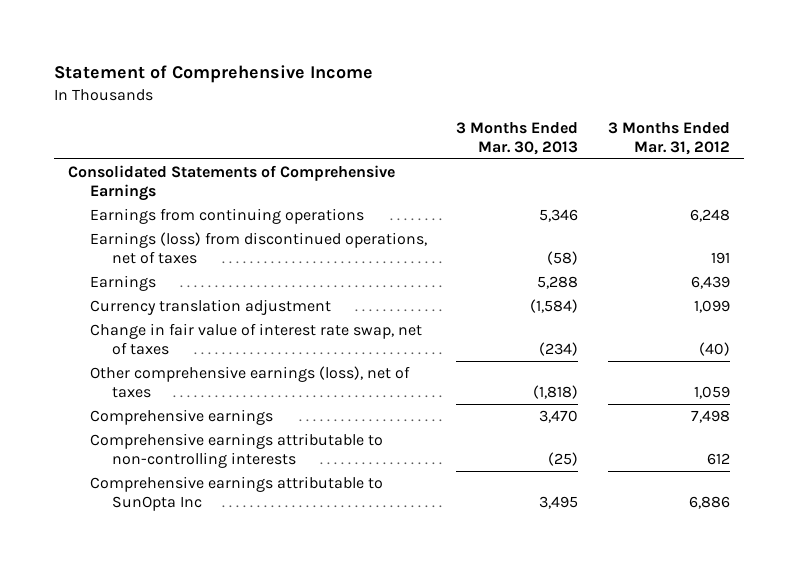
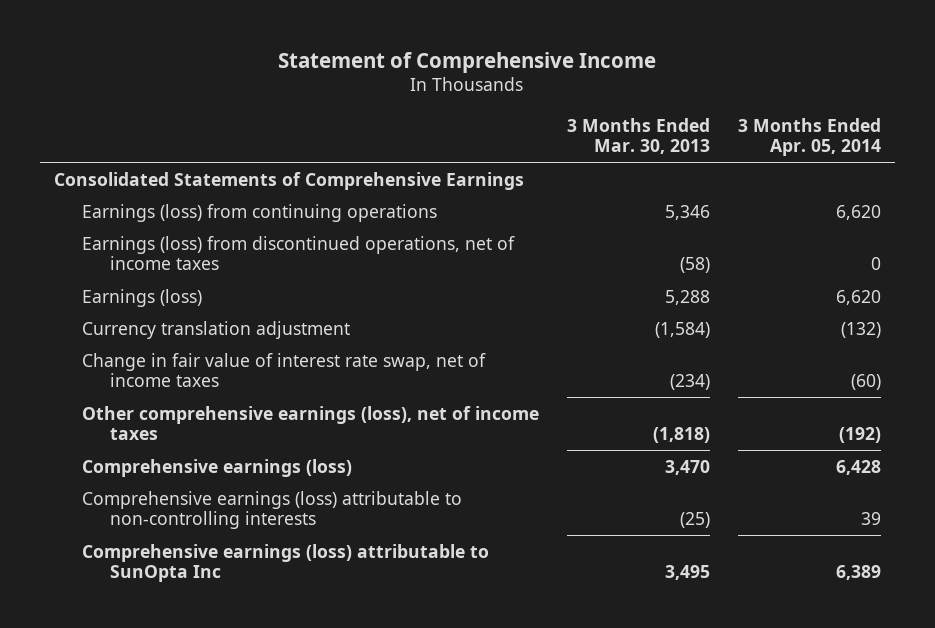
- | 3 Months Ended Mar. 30, 2013 | 3 Months Ended Mar. 31, 2012
+ | 3 Months Ended Mar. 30, 2013 | 3 Months Ended Apr. 05, 2014
- Earnings from continuing operations | 5,346 | 6,248
- Earnings (loss) from discontinued operations, net of taxes | (58) | 191
- Earnings | 5,288 | 6,439
+ Earnings (loss) from continuing operations | 5,346 | 6,620
+ Earnings (loss) from discontinued operations, net of income taxes | (58) | 0
+ Earnings (loss) | 5,288 | 6,620
- Change in fair value of interest rate swap, net of taxes | (234) | (40)
- Other comprehensive earnings (loss), net of taxes | (1,818) | 1,059
- Comprehensive earnings | 3,470 | 7,498
- Comprehensive earnings attributable to non-controlling interests | (25) | 612
- Comprehensive earnings attributable to SunOpta Inc | 3,495 | 6,886
+ Change in fair value of interest rate swap, net of income taxes | (234) | (60)
+ Other comprehensive earnings (loss), net of income taxes | (1,818) | (192)
+ Comprehensive earnings (loss) | 3,470 | 6,428
+ Comprehensive earnings (loss) attributable to non-controlling interests | (25) | 39
+ Comprehensive earnings (loss) attributable to SunOpta Inc | 3,495 | 6,389

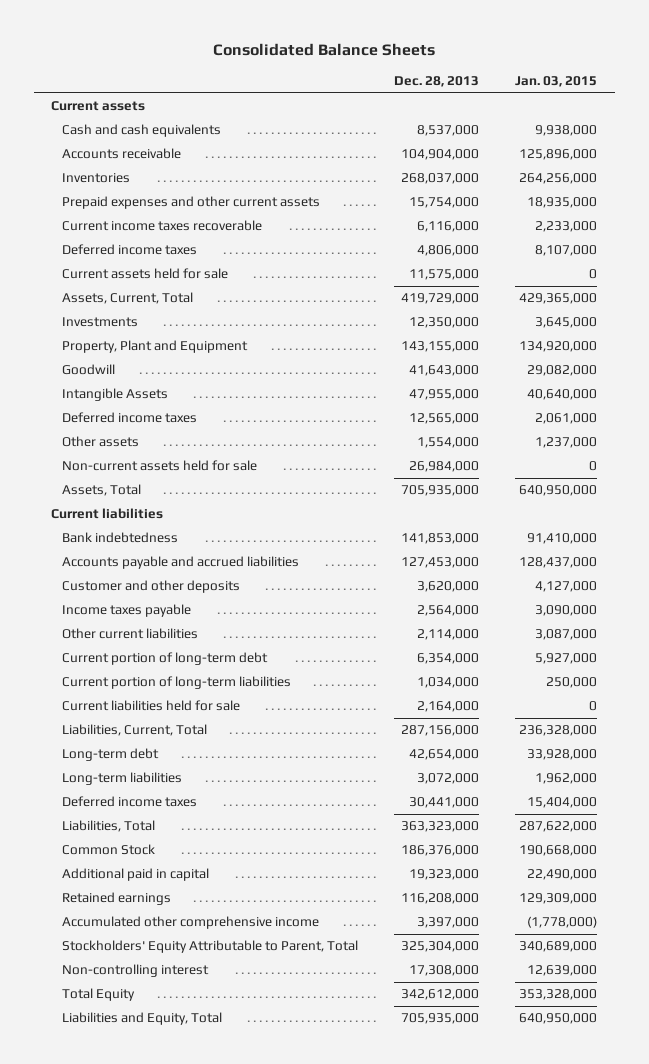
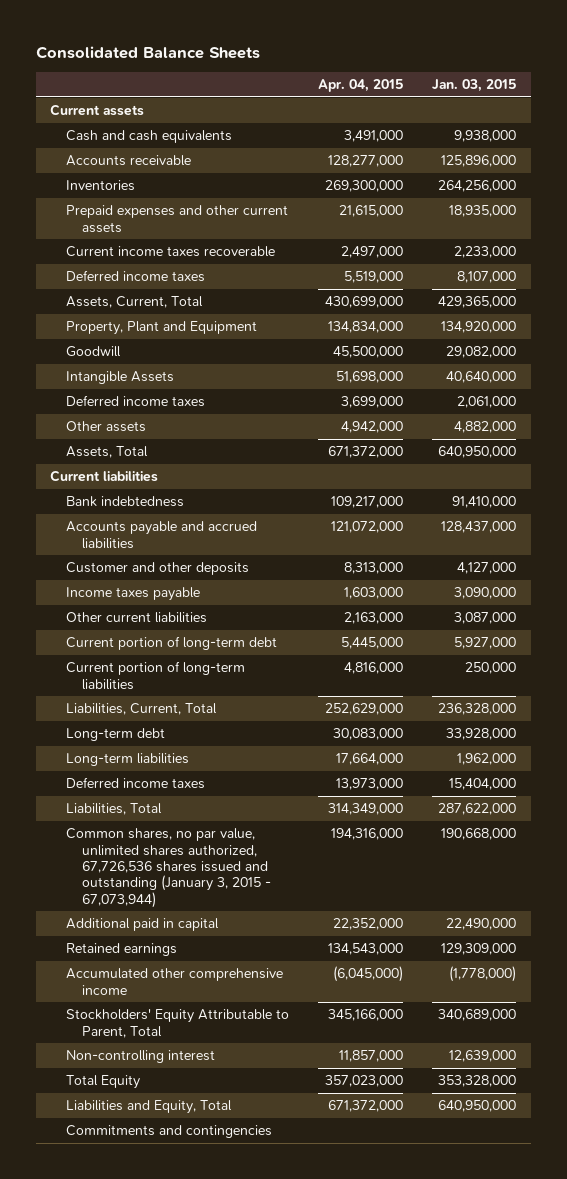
- | Dec. 28, 2013 | Jan. 03, 2015
+ | Apr. 04, 2015 | Jan. 03, 2015
- Current assets held for sale | 11,575,000 | 0
- Investments | 12,350,000 | 3,645,000
- Other assets | 1,554,000 | 1,237,000
- Non-current assets held for sale | 26,984,000 | 0
+ Other assets | 4,942,000 | 4,882,000
- Current liabilities held for sale | 2,164,000 | 0
- Common Stock | 186,376,000 | 190,668,000
+ Common shares, no par value, unlimited shares authorized, 67,726,536 shares issued and outstanding (January 3, 2015 - 67,073,944) | 194,316,000 | 190,668,000
+ Commitments and contingencies

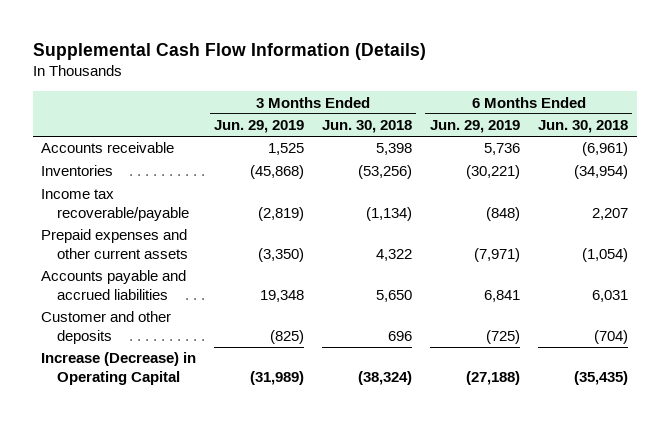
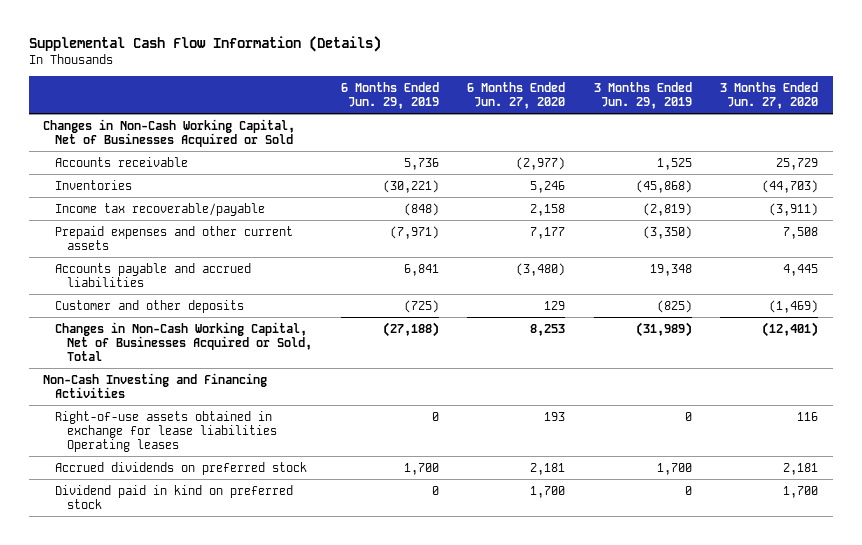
- | 3 Months Ended Jun. 29, 2019 | 3 Months Ended Jun. 30, 2018 | 6 Months Ended Jun. 29, 2019 | 6 Months Ended Jun. 30, 2018
+ | 6 Months Ended Jun. 29, 2019 | 6 Months Ended Jun. 27, 2020 | 3 Months Ended Jun. 29, 2019 | 3 Months Ended Jun. 27, 2020
+ Changes in Non-Cash Working Capital, Net of Businesses Acquired or Sold
- Increase (Decrease) in Operating Capital | (31,989) | (38,324) | (27,188) | (35,435)
+ Changes in Non-Cash Working Capital, Net of Businesses Acquired or Sold, Total | (27,188) | 8,253 | (31,989) | (12,401)
+ Non-Cash Investing and Financing Activities
+ Right-of-use assets obtained in exchange for lease liabilities Operating leases | 0 | 193 | 0 | 116
+ Accrued dividends on preferred stock | 1,700 | 2,181 | 1,700 | 2,181
+ Dividend paid in kind on preferred stock | 0 | 1,700 | 0 | 1,700

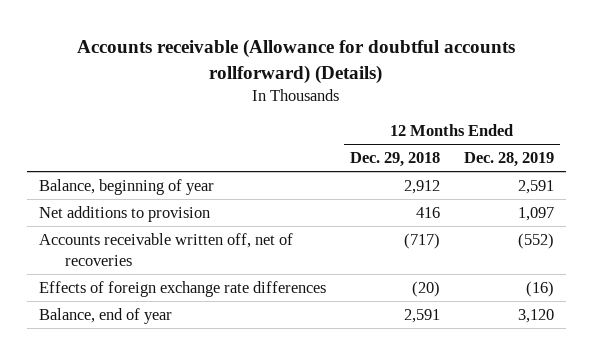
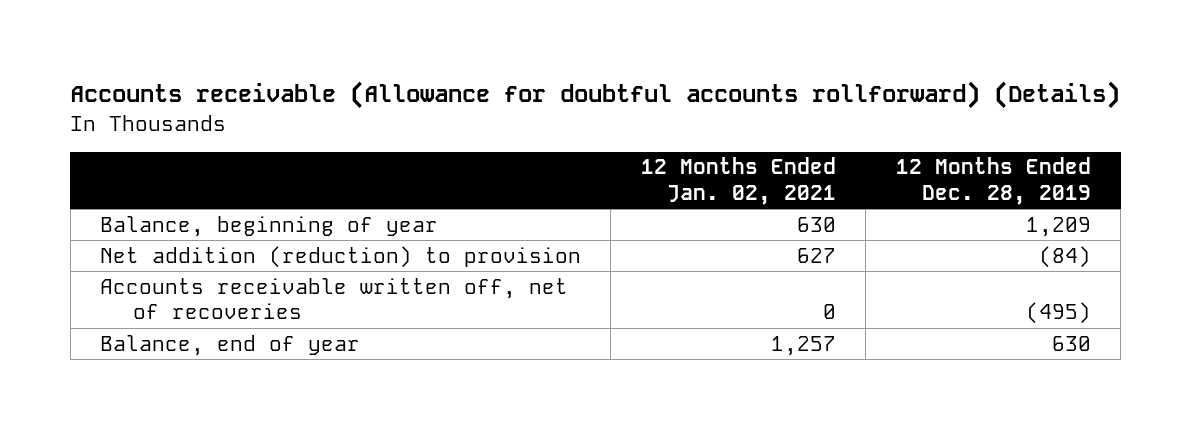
- | 12 Months Ended Dec. 29, 2018 | 12 Months Ended Dec. 28, 2019
+ | 12 Months Ended Jan. 02, 2021 | 12 Months Ended Dec. 28, 2019
- Balance, beginning of year | 2,912 | 2,591
- Net additions to provision | 416 | 1,097
- Accounts receivable written off, net of recoveries | (717) | (552)
- Effects of foreign exchange rate differences | (20) | (16)
- Balance, end of year | 2,591 | 3,120
+ Balance, beginning of year | 630 | 1,209
+ Net addition (reduction) to provision | 627 | (84)
+ Accounts receivable written off, net of recoveries | 0 | (495)
+ Balance, end of year | 1,257 | 630

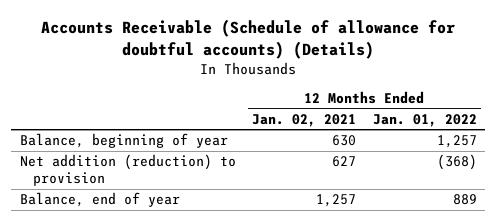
- Accounts receivable (Allowance for doubtful accounts rollforward) (Details)
+ Accounts Receivable (Schedule of allowance for doubtful accounts) (Details)
- | 12 Months Ended Jan. 02, 2021 | 12 Months Ended Dec. 28, 2019
+ | 12 Months Ended Jan. 02, 2021 | 12 Months Ended Jan. 01, 2022
- Accounts receivable written off, net of recoveries | 0 | (495)

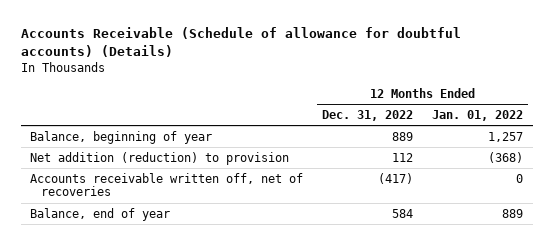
- | 12 Months Ended Jan. 02, 2021 | 12 Months Ended Jan. 01, 2022
+ | 12 Months Ended Dec. 31, 2022 | 12 Months Ended Jan. 01, 2022
+ Accounts receivable written off, net of recoveries | (417) | 0

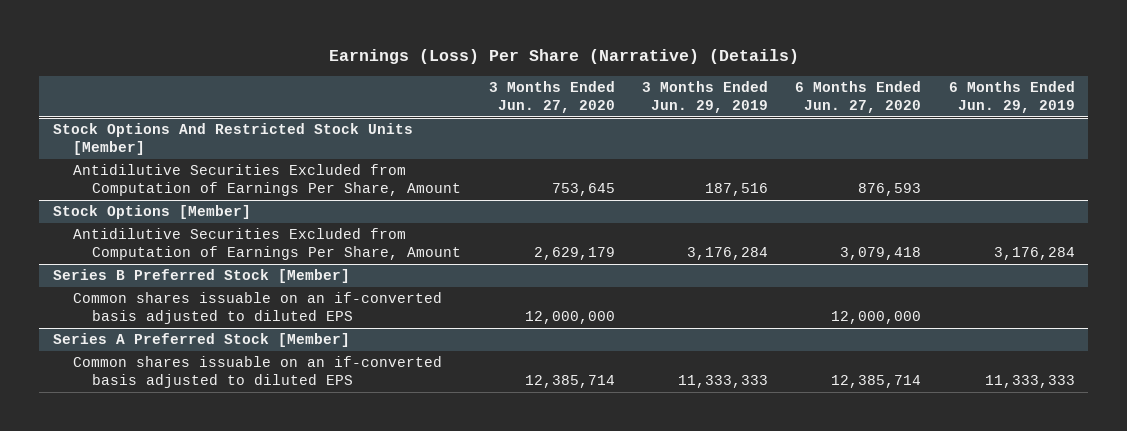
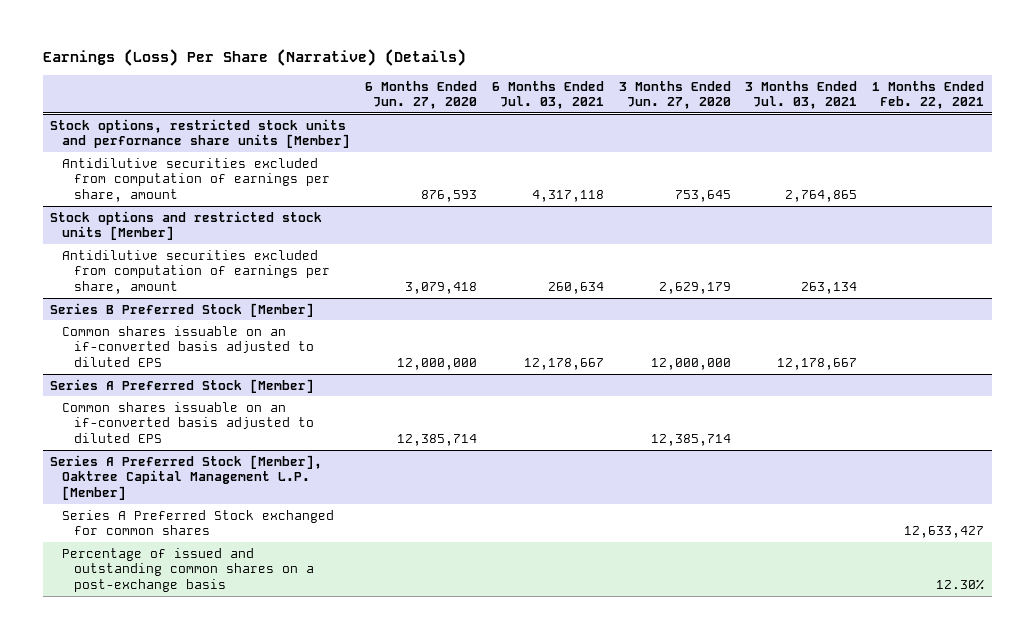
- | 3 Months Ended Jun. 27, 2020 | 3 Months Ended Jun. 29, 2019 | 6 Months Ended Jun. 27, 2020 | 6 Months Ended Jun. 29, 2019
+ | 6 Months Ended Jun. 27, 2020 | 6 Months Ended Jul. 03, 2021 | 3 Months Ended Jun. 27, 2020 | 3 Months Ended Jul. 03, 2021 | 1 Months Ended Feb. 22, 2021
- Stock Options And Restricted Stock Units [Member]
- Antidilutive Securities Excluded from Computation of Earnings Per Share, Amount | 753,645 | 187,516 | 876,593 |
- Stock Options [Member]
- Antidilutive Securities Excluded from Computation of Earnings Per Share, Amount | 2,629,179 | 3,176,284 | 3,079,418 | 3,176,284
+ Stock options, restricted stock units and performance share units [Member]
+ Antidilutive securities excluded from computation of earnings per share, amount | 876,593 | 4,317,118 | 753,645 | 2,764,865 |
+ Stock options and restricted stock units [Member]
+ Antidilutive securities excluded from computation of earnings per share, amount | 3,079,418 | 260,634 | 2,629,179 | 263,134 |
+ Series A Preferred Stock [Member], Oaktree Capital Management L.P. [Member]
+ Series A Preferred Stock exchanged for common shares | | | | | 12,633,427
+ Percentage of issued and outstanding common shares on a post-exchange basis | | | | | 12.30%

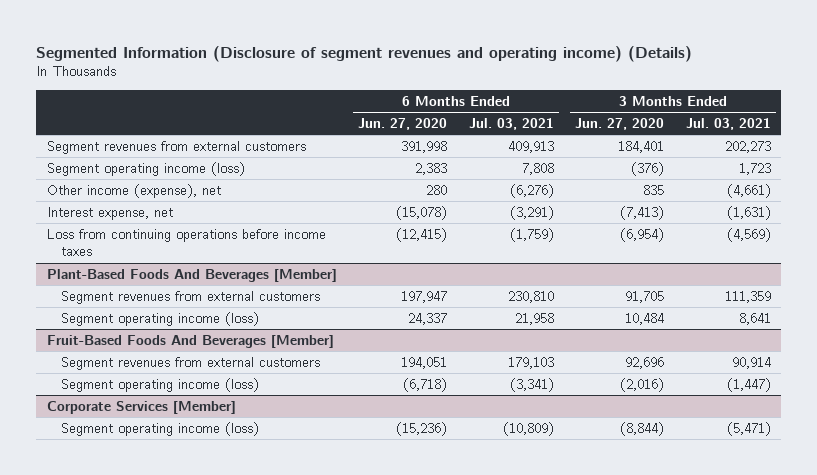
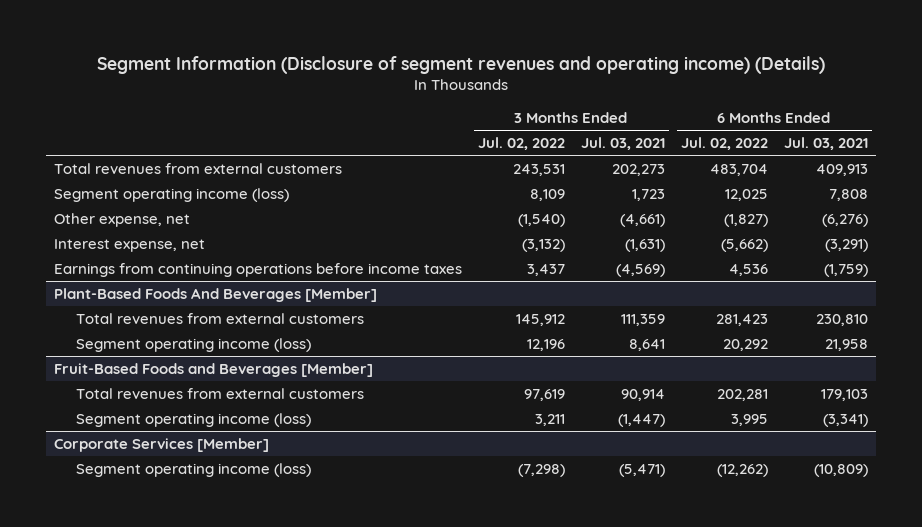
- Segmented Information (Disclosure of segment revenues and operating income) (Details)
+ Segment Information (Disclosure of segment revenues and operating income) (Details)
- | 6 Months Ended Jun. 27, 2020 | 6 Months Ended Jul. 03, 2021 | 3 Months Ended Jun. 27, 2020 | 3 Months Ended Jul. 03, 2021
+ | 3 Months Ended Jul. 02, 2022 | 3 Months Ended Jul. 03, 2021 | 6 Months Ended Jul. 02, 2022 | 6 Months Ended Jul. 03, 2021
- Segment revenues from external customers | 391,998 | 409,913 | 184,401 | 202,273
+ Total revenues from external customers | 243,531 | 202,273 | 483,704 | 409,913
- Other income (expense), net | 280 | (6,276) | 835 | (4,661)
+ Other expense, net | (1,540) | (4,661) | (1,827) | (6,276)
- Loss from continuing operations before income taxes | (12,415) | (1,759) | (6,954) | (4,569)
+ Earnings from continuing operations before income taxes | 3,437 | (4,569) | 4,536 | (1,759)
@ Plant-Based Foods And Beverages [Member]
- Segment revenues from external customers | 197,947 | 230,810 | 91,705 | 111,359
+ Total revenues from external customers | 145,912 | 111,359 | 281,423 | 230,810
- Fruit-Based Foods And Beverages [Member]
- Segment revenues from external customers | 194,051 | 179,103 | 92,696 | 90,914
+ Fruit-Based Foods and Beverages [Member]
+ Total revenues from external customers | 97,619 | 90,914 | 202,281 | 179,103

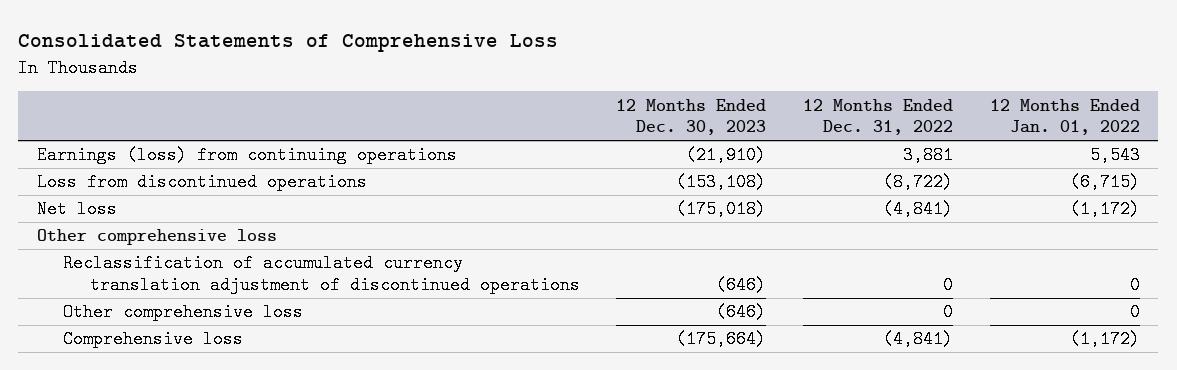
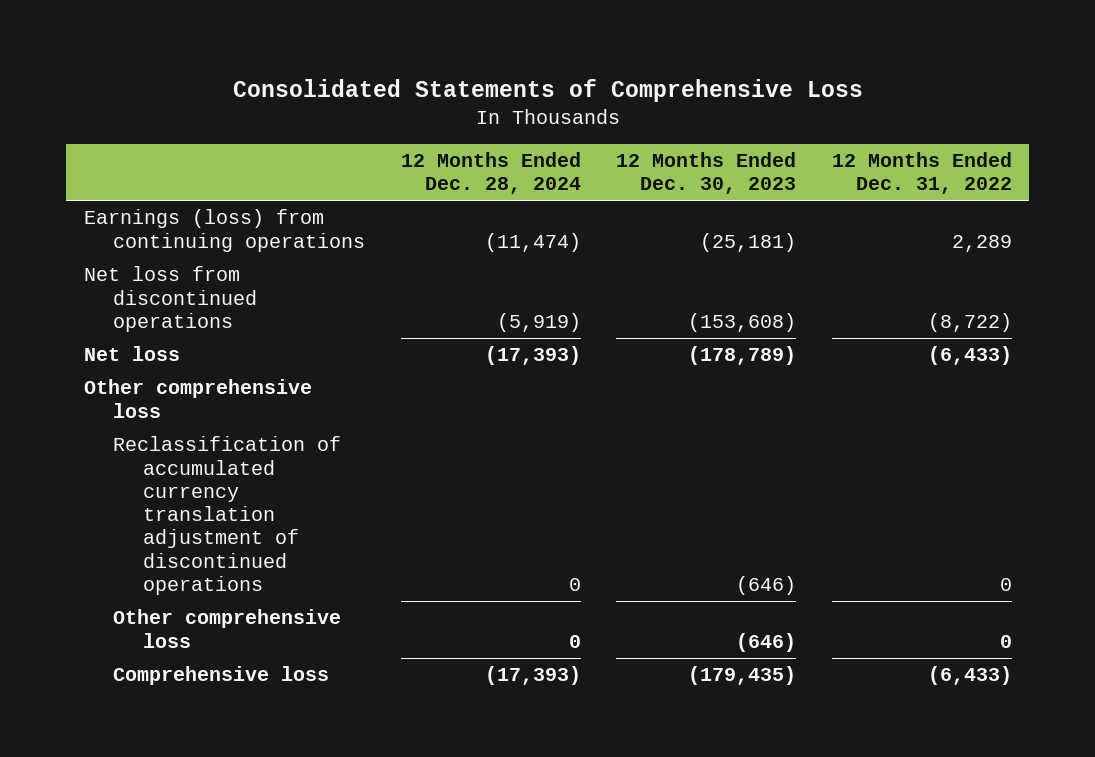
- | 12 Months Ended Dec. 30, 2023 | 12 Months Ended Dec. 31, 2022 | 12 Months Ended Jan. 01, 2022
+ | 12 Months Ended Dec. 28, 2024 | 12 Months Ended Dec. 30, 2023 | 12 Months Ended Dec. 31, 2022
- Earnings (loss) from continuing operations | (21,910) | 3,881 | 5,543
- Loss from discontinued operations | (153,108) | (8,722) | (6,715)
- Net loss | (175,018) | (4,841) | (1,172)
+ Earnings (loss) from continuing operations | (11,474) | (25,181) | 2,289
+ Net loss from discontinued operations | (5,919) | (153,608) | (8,722)
+ Net loss | (17,393) | (178,789) | (6,433)
- Comprehensive loss | (175,664) | (4,841) | (1,172)
+ Comprehensive loss | (17,393) | (179,435) | (6,433)

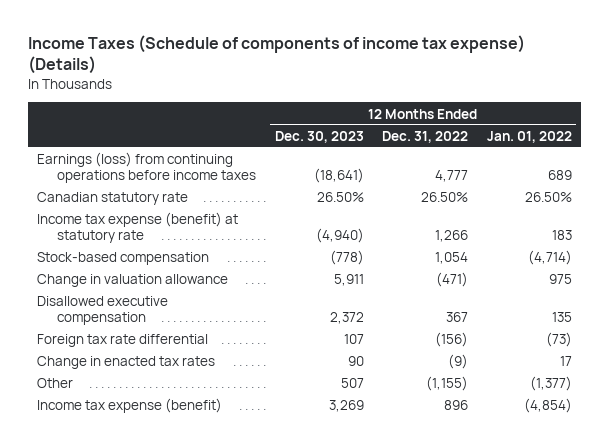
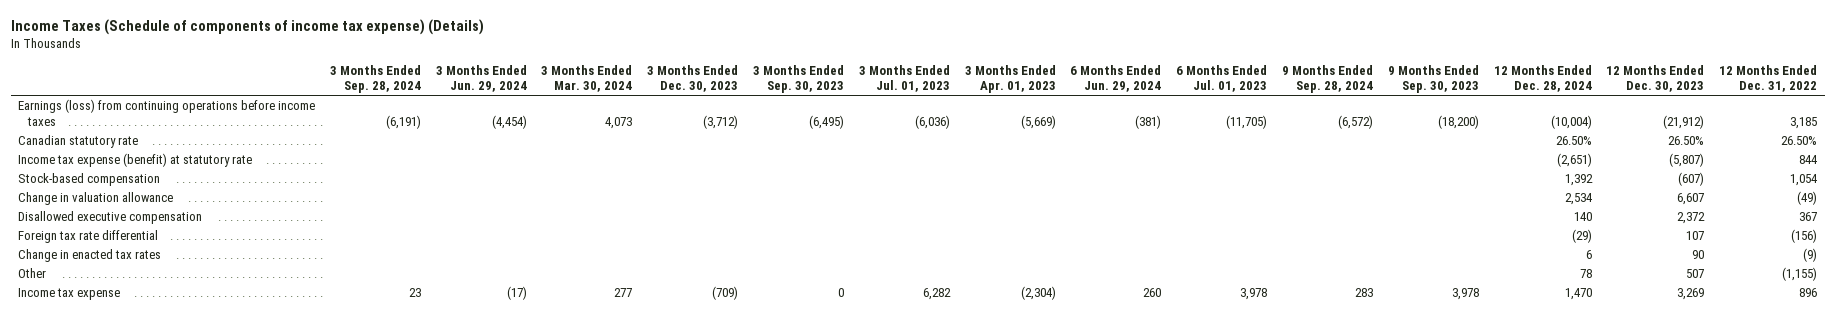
- | 12 Months Ended Dec. 30, 2023 | 12 Months Ended Dec. 31, 2022 | 12 Months Ended Jan. 01, 2022
+ | 3 Months Ended Sep. 28, 2024 | 3 Months Ended Jun. 29, 2024 | 3 Months Ended Mar. 30, 2024 | 3 Months Ended Dec. 30, 2023 | 3 Months Ended Sep. 30, 2023 | 3 Months Ended Jul. 01, 2023 | 3 Months Ended Apr. 01, 2023 | 6 Months Ended Jun. 29, 2024 | 6 Months Ended Jul. 01, 2023 | 9 Months Ended Sep. 28, 2024 | 9 Months Ended Sep. 30, 2023 | 12 Months Ended Dec. 28, 2024 | 12 Months Ended Dec. 30, 2023 | 12 Months Ended Dec. 31, 2022
- Earnings (loss) from continuing operations before income taxes | (18,641) | 4,777 | 689
+ Earnings (loss) from continuing operations before income taxes | (6,191) | (4,454) | 4,073 | (3,712) | (6,495) | (6,036) | (5,669) | (381) | (11,705) | (6,572) | (18,200) | (10,004) | (21,912) | 3,185
- Income tax expense (benefit) at statutory rate | (4,940) | 1,266 | 183
- Stock-based compensation | (778) | 1,054 | (4,714)
- Change in valuation allowance | 5,911 | (471) | 975
+ Income tax expense (benefit) at statutory rate | | | | | | | | | | | | (2,651) | (5,807) | 844
+ Stock-based compensation | | | | | | | | | | | | 1,392 | (607) | 1,054
+ Change in valuation allowance | | | | | | | | | | | | 2,534 | 6,607 | (49)
- Income tax expense (benefit) | 3,269 | 896 | (4,854)
+ Income tax expense | 23 | (17) | 277 | (709) | 0 | 6,282 | (2,304) | 260 | 3,978 | 283 | 3,978 | 1,470 | 3,269 | 896

